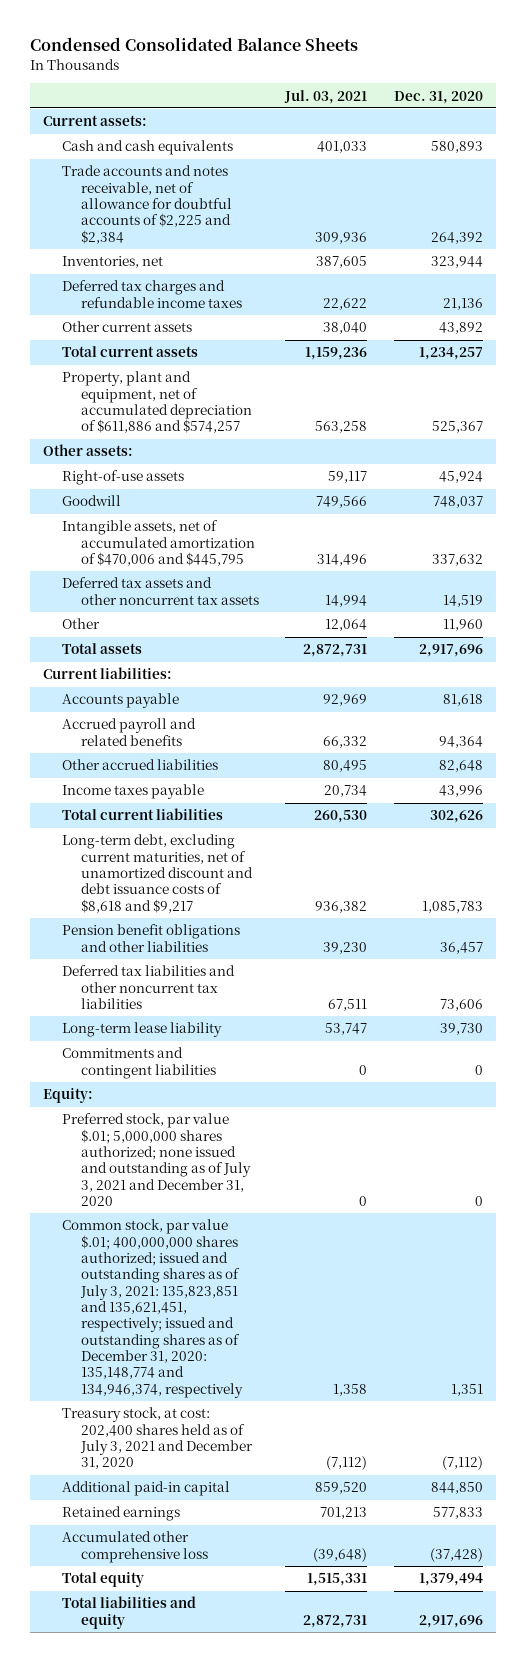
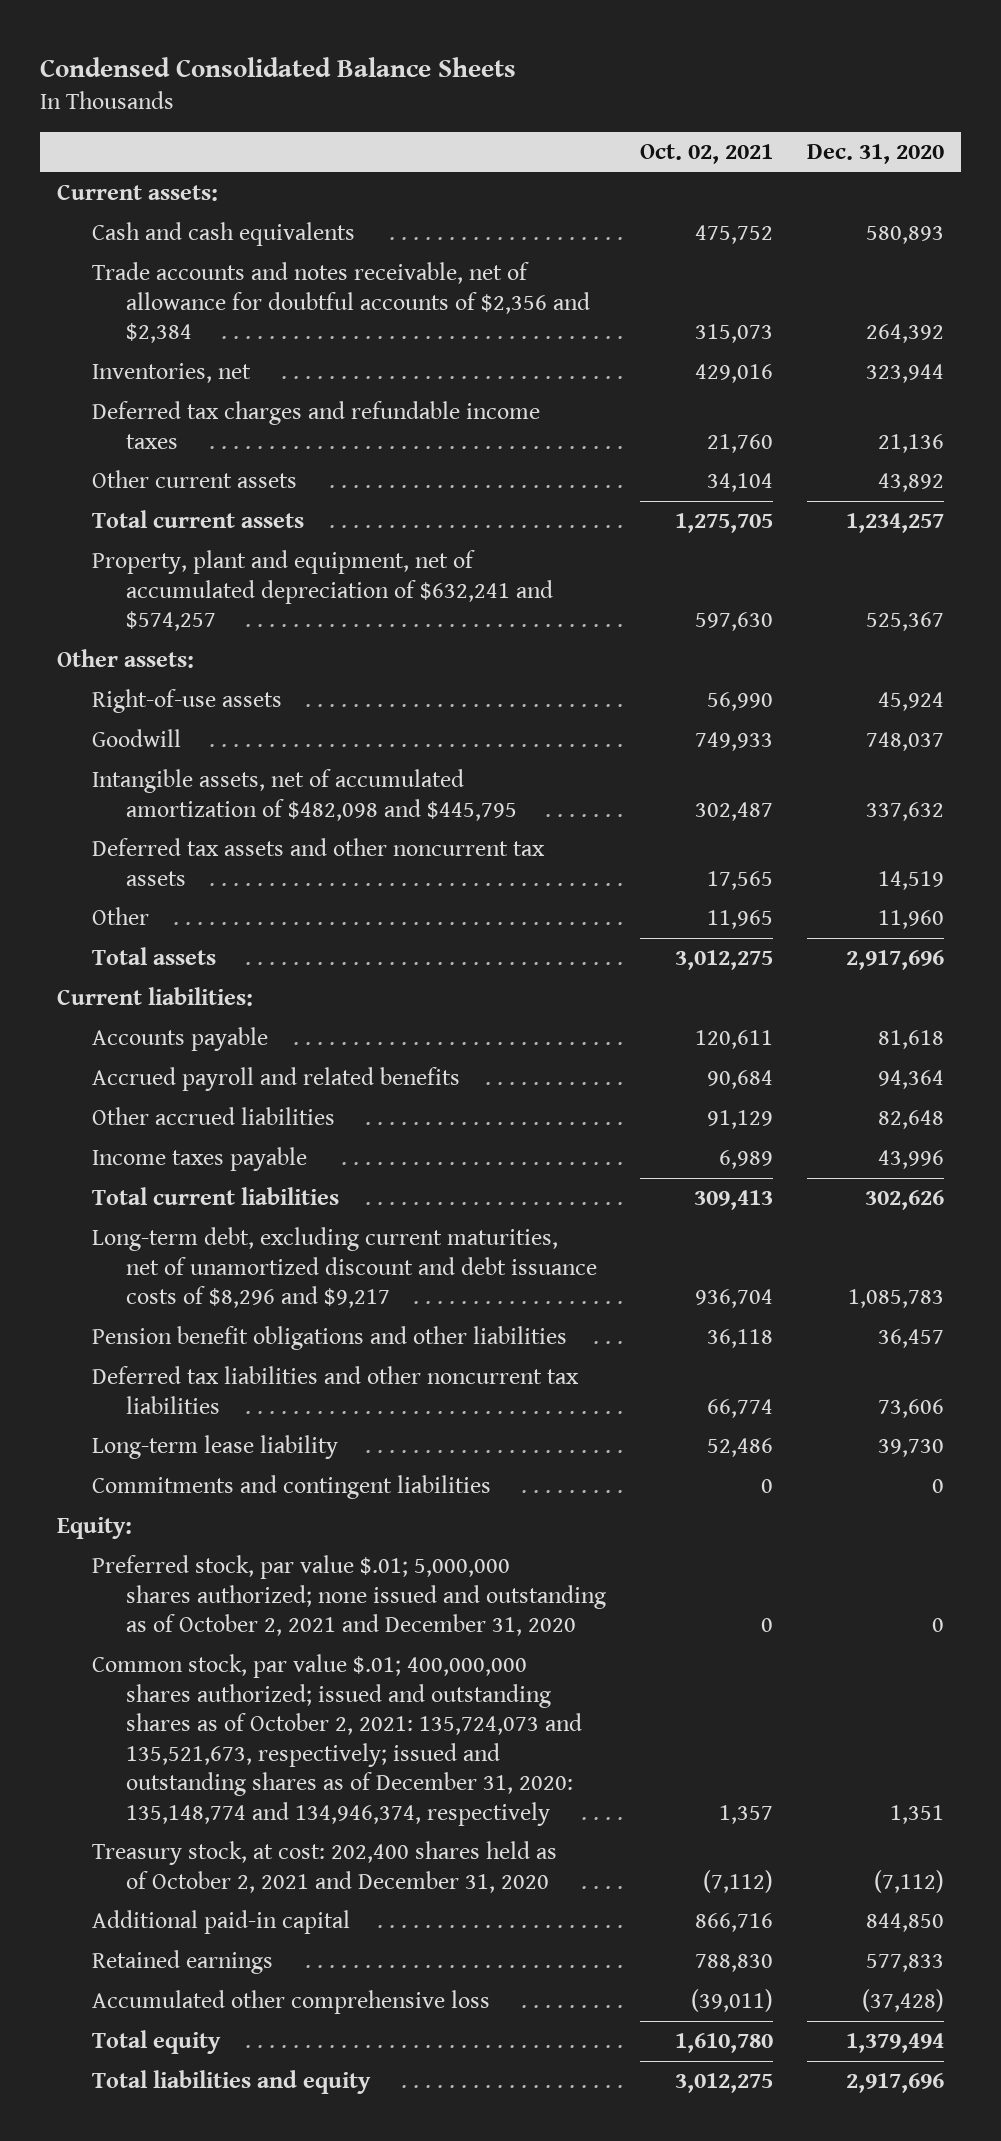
- | Jul. 03, 2021 | Dec. 31, 2020
+ | Oct. 02, 2021 | Dec. 31, 2020
- Trade accounts and notes receivable, net of allowance for doubtful accounts of $2,225 and $2,384 | 309,936 | 264,392
+ Trade accounts and notes receivable, net of allowance for doubtful accounts of $2,356 and $2,384 | 315,073 | 264,392
- Property, plant and equipment, net of accumulated depreciation of $611,886 and $574,257 | 563,258 | 525,367
+ Property, plant and equipment, net of accumulated depreciation of $632,241 and $574,257 | 597,630 | 525,367
- Intangible assets, net of accumulated amortization of $470,006 and $445,795 | 314,496 | 337,632
+ Intangible assets, net of accumulated amortization of $482,098 and $445,795 | 302,487 | 337,632
- Long-term debt, excluding current maturities, net of unamortized discount and debt issuance costs of $8,618 and $9,217 | 936,382 | 1,085,783
+ Long-term debt, excluding current maturities, net of unamortized discount and debt issuance costs of $8,296 and $9,217 | 936,704 | 1,085,783
- Preferred stock, par value $.01; 5,000,000 shares authorized; none issued and outstanding as of July 3, 2021 and December 31, 2020 | 0 | 0
- Common stock, par value $.01; 400,000,000 shares authorized; issued and outstanding shares as of July 3, 2021: 135,823,851 and 135,621,451, respectively; issued and outstanding shares as of December 31, 2020: 135,148,774 and 134,946,374, respectively | 1,358 | 1,351
- Treasury stock, at cost: 202,400 shares held as of July 3, 2021 and December 31, 2020 | (7,112) | (7,112)
+ Preferred stock, par value $.01; 5,000,000 shares authorized; none issued and outstanding as of October 2, 2021 and December 31, 2020 | 0 | 0
+ Common stock, par value $.01; 400,000,000 shares authorized; issued and outstanding shares as of October 2, 2021: 135,724,073 and 135,521,673, respectively; issued and outstanding shares as of December 31, 2020: 135,148,774 and 134,946,374, respectively | 1,357 | 1,351
+ Treasury stock, at cost: 202,400 shares held as of October 2, 2021 and December 31, 2020 | (7,112) | (7,112)

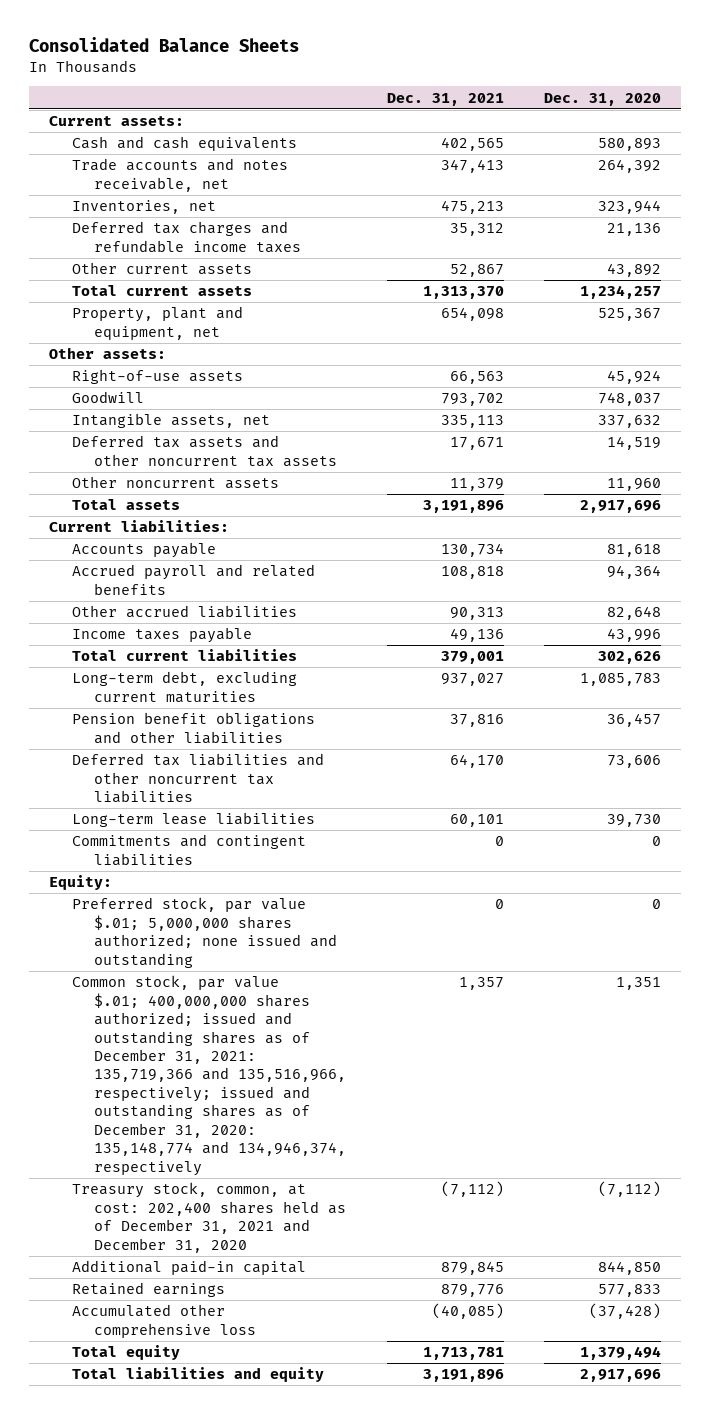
- Condensed Consolidated Balance Sheets
+ Consolidated Balance Sheets
- | Oct. 02, 2021 | Dec. 31, 2020
+ | Dec. 31, 2021 | Dec. 31, 2020
- Trade accounts and notes receivable, net of allowance for doubtful accounts of $2,356 and $2,384 | 315,073 | 264,392
+ Trade accounts and notes receivable, net | 347,413 | 264,392
- Property, plant and equipment, net of accumulated depreciation of $632,241 and $574,257 | 597,630 | 525,367
+ Property, plant and equipment, net | 654,098 | 525,367
- Intangible assets, net of accumulated amortization of $482,098 and $445,795 | 302,487 | 337,632
+ Intangible assets, net | 335,113 | 337,632
- Other | 11,965 | 11,960
+ Other noncurrent assets | 11,379 | 11,960
- Long-term debt, excluding current maturities, net of unamortized discount and debt issuance costs of $8,296 and $9,217 | 936,704 | 1,085,783
+ Long-term debt, excluding current maturities | 937,027 | 1,085,783
- Long-term lease liability | 52,486 | 39,730
+ Long-term lease liabilities | 60,101 | 39,730
- Preferred stock, par value $.01; 5,000,000 shares authorized; none issued and outstanding as of October 2, 2021 and December 31, 2020 | 0 | 0
- Common stock, par value $.01; 400,000,000 shares authorized; issued and outstanding shares as of October 2, 2021: 135,724,073 and 135,521,673, respectively; issued and outstanding shares as of December 31, 2020: 135,148,774 and 134,946,374, respectively | 1,357 | 1,351
- Treasury stock, at cost: 202,400 shares held as of October 2, 2021 and December 31, 2020 | (7,112) | (7,112)
+ Preferred stock, par value $.01; 5,000,000 shares authorized; none issued and outstanding | 0 | 0
+ Common stock, par value $.01; 400,000,000 shares authorized; issued and outstanding shares as of December 31, 2021: 135,719,366 and 135,516,966, respectively; issued and outstanding shares as of December 31, 2020: 135,148,774 and 134,946,374, respectively | 1,357 | 1,351
+ Treasury stock, common, at cost: 202,400 shares held as of December 31, 2021 and December 31, 2020 | (7,112) | (7,112)

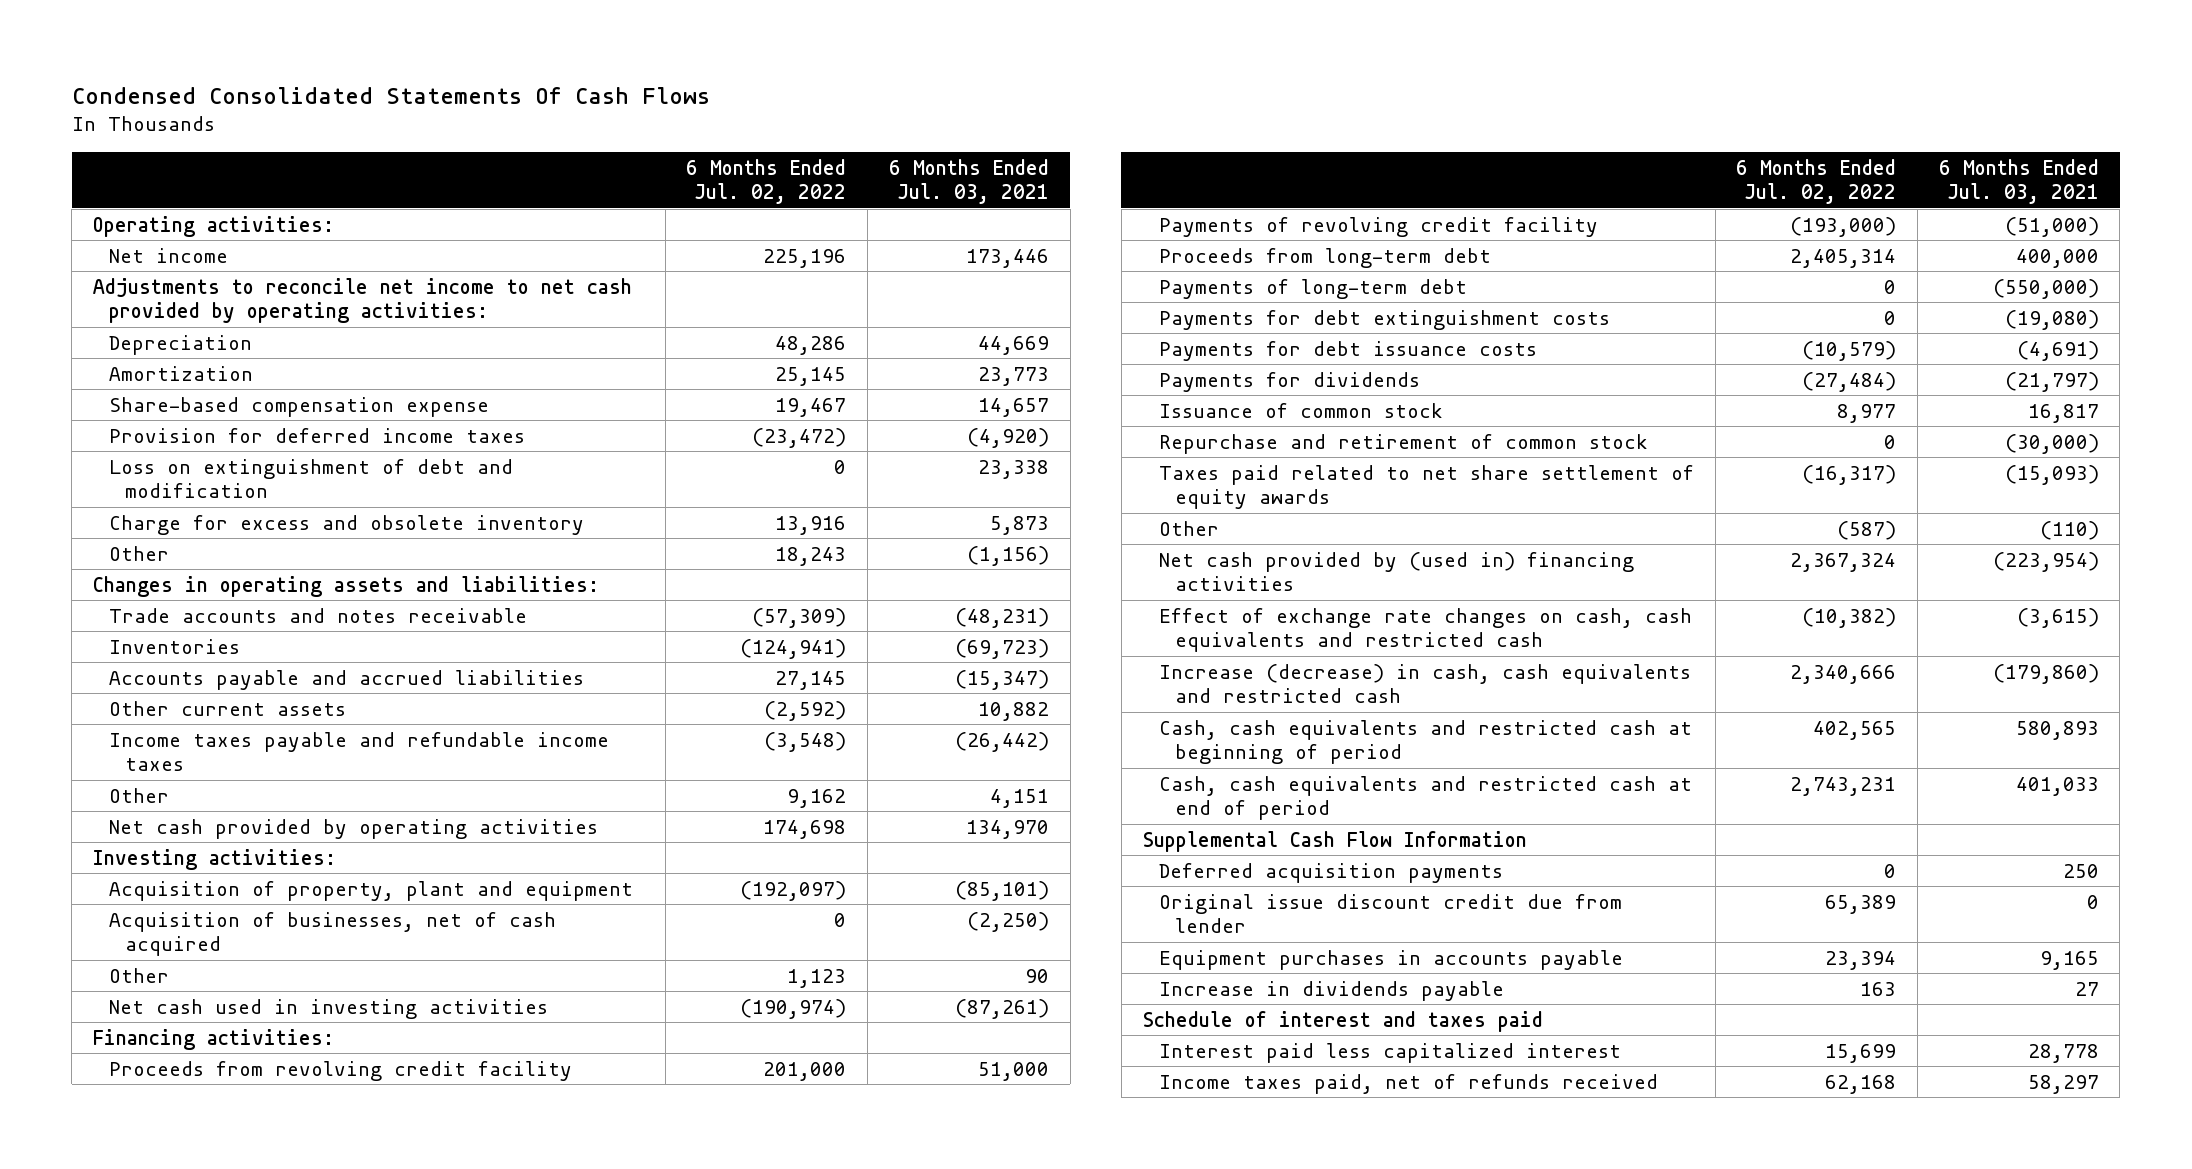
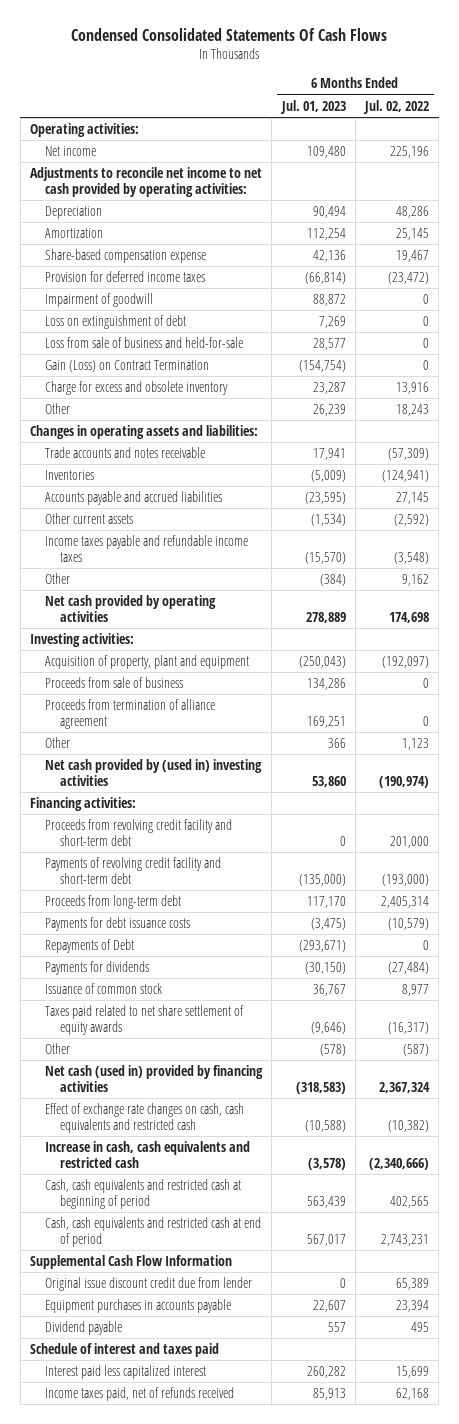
- | 6 Months Ended Jul. 02, 2022 | 6 Months Ended Jul. 03, 2021
+ | 6 Months Ended Jul. 01, 2023 | 6 Months Ended Jul. 02, 2022
- Loss on extinguishment of debt and modification | 0 | 23,338
+ Impairment of goodwill | 88,872 | 0
+ Loss on extinguishment of debt | 7,269 | 0
+ Loss from sale of business and held-for-sale | 28,577 | 0
+ Gain (Loss) on Contract Termination | (154,754) | 0
- Acquisition of businesses, net of cash acquired | 0 | (2,250)
+ Proceeds from sale of business | 134,286 | 0
+ Proceeds from termination of alliance agreement | 169,251 | 0
- Net cash used in investing activities | (190,974) | (87,261)
+ Net cash provided by (used in) investing activities | 53,860 | (190,974)
- Proceeds from revolving credit facility | 201,000 | 51,000
- Payments of revolving credit facility | (193,000) | (51,000)
+ Proceeds from revolving credit facility and short-term debt | 0 | 201,000
+ Payments of revolving credit facility and short-term debt | (135,000) | (193,000)
- Payments of long-term debt | 0 | (550,000)
- Payments for debt extinguishment costs | 0 | (19,080)
+ Repayments of Debt | (293,671) | 0
- Repurchase and retirement of common stock | 0 | (30,000)
- Net cash provided by (used in) financing activities | 2,367,324 | (223,954)
+ Net cash (used in) provided by financing activities | (318,583) | 2,367,324
- Increase (decrease) in cash, cash equivalents and restricted cash | 2,340,666 | (179,860)
+ Increase in cash, cash equivalents and restricted cash | (3,578) | (2,340,666)
- Deferred acquisition payments | 0 | 250
- Increase in dividends payable | 163 | 27
+ Dividend payable | 557 | 495

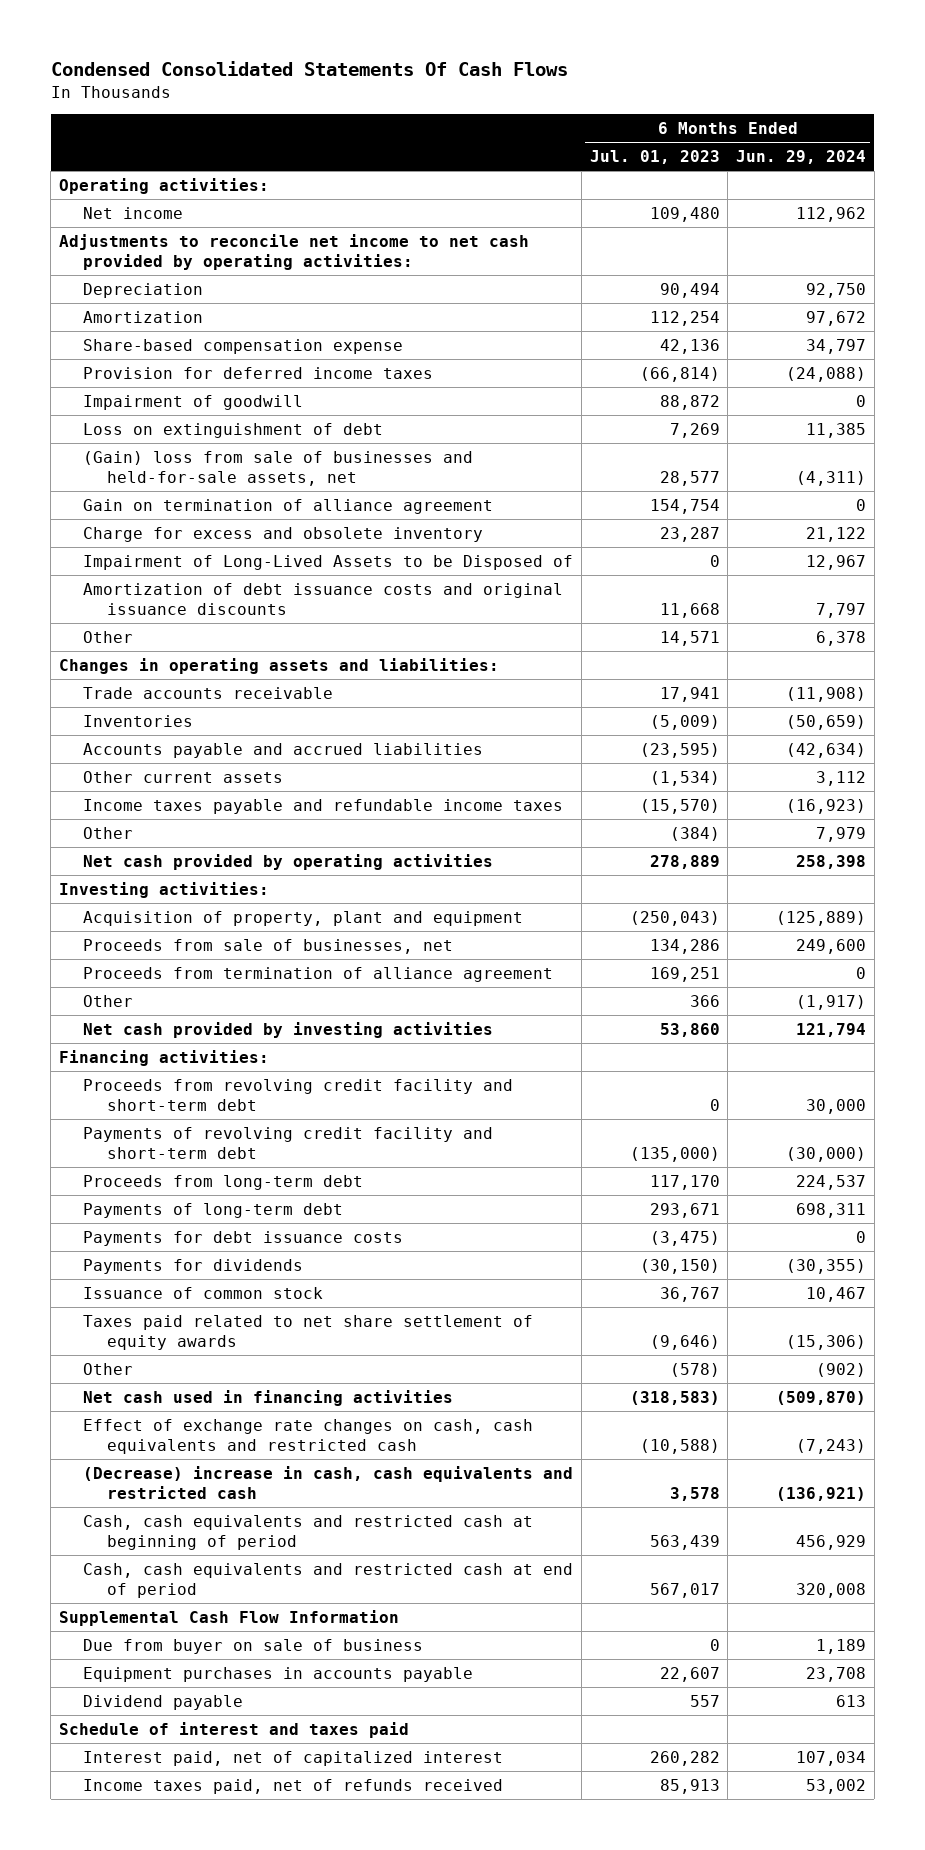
- | 6 Months Ended Jul. 01, 2023 | 6 Months Ended Jul. 02, 2022
+ | 6 Months Ended Jul. 01, 2023 | 6 Months Ended Jun. 29, 2024
- Loss from sale of business and held-for-sale | 28,577 | 0
- Gain (Loss) on Contract Termination | (154,754) | 0
+ (Gain) loss from sale of businesses and held-for-sale assets, net | 28,577 | (4,311)
+ Gain on termination of alliance agreement | 154,754 | 0
- Other | 26,239 | 18,243
+ Impairment of Long-Lived Assets to be Disposed of | 0 | 12,967
+ Amortization of debt issuance costs and original issuance discounts | 11,668 | 7,797
+ Other | 14,571 | 6,378
- Trade accounts and notes receivable | 17,941 | (57,309)
+ Trade accounts receivable | 17,941 | (11,908)
- Proceeds from sale of business | 134,286 | 0
+ Proceeds from sale of businesses, net | 134,286 | 249,600
- Net cash provided by (used in) investing activities | 53,860 | (190,974)
+ Net cash provided by investing activities | 53,860 | 121,794
+ Payments of long-term debt | 293,671 | 698,311
- Repayments of Debt | (293,671) | 0
- Net cash (used in) provided by financing activities | (318,583) | 2,367,324
+ Net cash used in financing activities | (318,583) | (509,870)
- Increase in cash, cash equivalents and restricted cash | (3,578) | (2,340,666)
+ (Decrease) increase in cash, cash equivalents and restricted cash | 3,578 | (136,921)
- Original issue discount credit due from lender | 0 | 65,389
+ Due from buyer on sale of business | 0 | 1,189
- Interest paid less capitalized interest | 260,282 | 15,699
+ Interest paid, net of capitalized interest | 260,282 | 107,034

